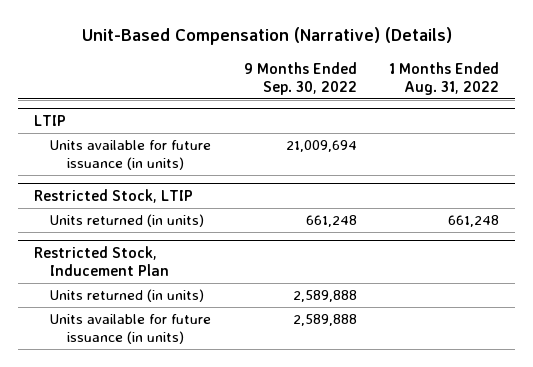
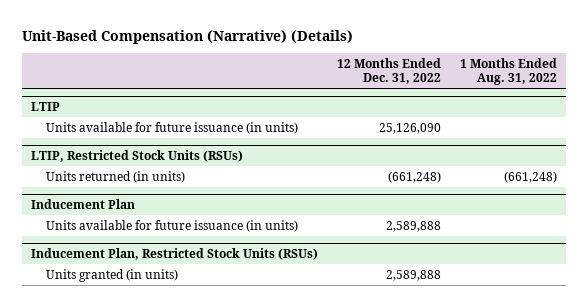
- | 9 Months Ended Sep. 30, 2022 | 1 Months Ended Aug. 31, 2022
+ | 12 Months Ended Dec. 31, 2022 | 1 Months Ended Aug. 31, 2022
- Restricted Stock, LTIP
- Units returned (in units) | 661,248 | 661,248
- Restricted Stock, Inducement Plan
- Units returned (in units) | 2,589,888 |
- Units available for future issuance (in units) | 2,589,888 |
+ LTIP, Restricted Stock Units (RSUs)
+ Units returned (in units) | (661,248) | (661,248)
+ Inducement Plan
+ Units available for future issuance (in units) | 2,589,888 |
+ Inducement Plan, Restricted Stock Units (RSUs)
+ Units granted (in units) | 2,589,888 |

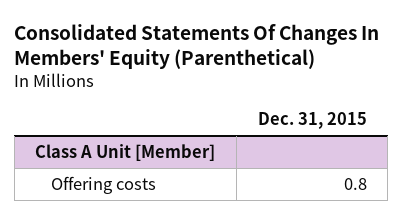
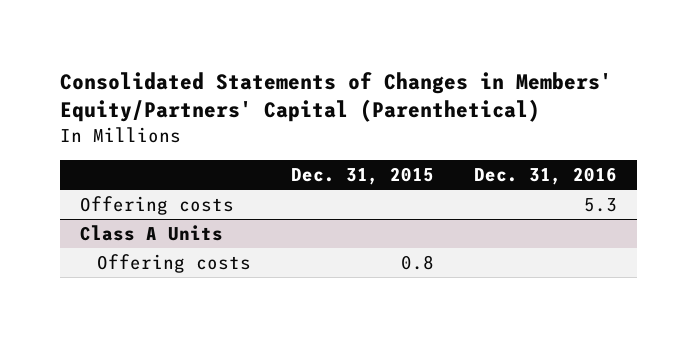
- Consolidated Statements Of Changes In Members' Equity (Parenthetical)
+ Consolidated Statements of Changes in Members' Equity/Partners' Capital (Parenthetical)
- | Dec. 31, 2015
+ | Dec. 31, 2015 | Dec. 31, 2016
- Class A Unit [Member]
+ Offering costs | | 5.3
+ Class A Units

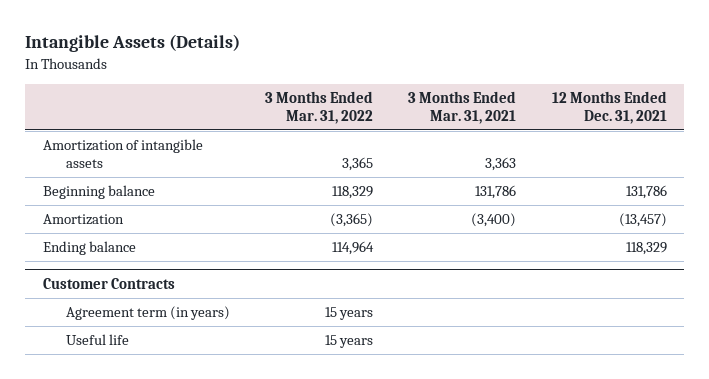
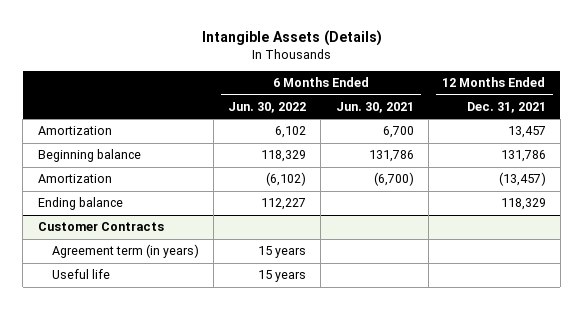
- | 3 Months Ended Mar. 31, 2022 | 3 Months Ended Mar. 31, 2021 | 12 Months Ended Dec. 31, 2021
+ | 6 Months Ended Jun. 30, 2022 | 6 Months Ended Jun. 30, 2021 | 12 Months Ended Dec. 31, 2021
- Amortization of intangible assets | 3,365 | 3,363 |
+ Amortization | 6,102 | 6,700 | 13,457

